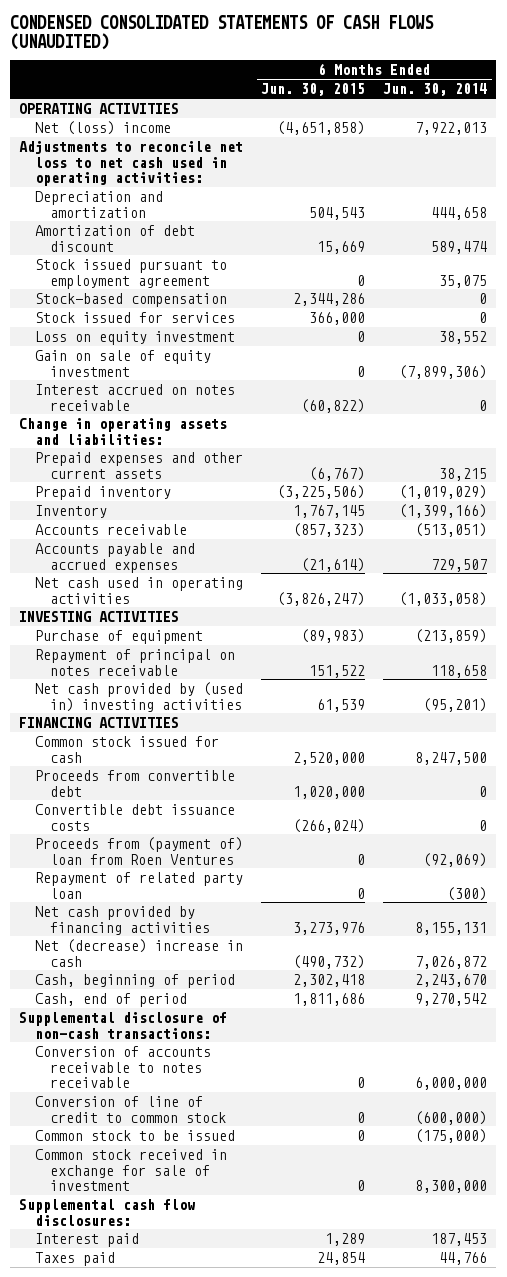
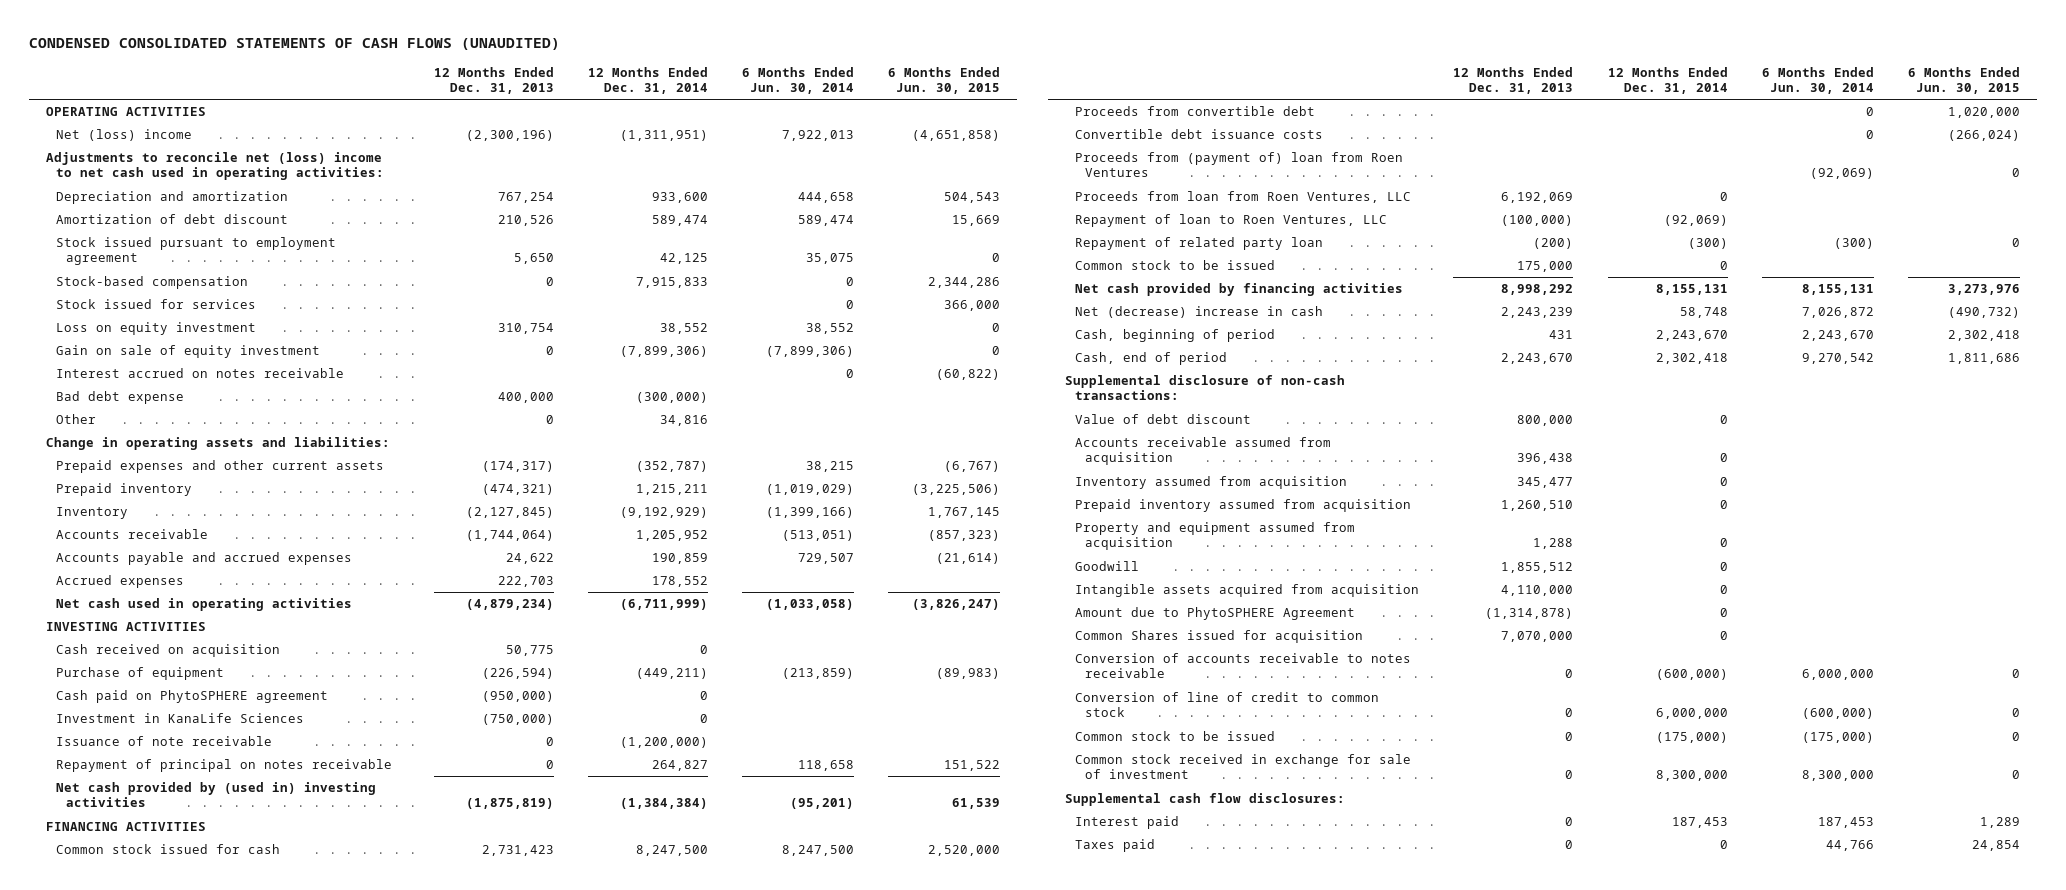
- | 6 Months Ended Jun. 30, 2015 | 6 Months Ended Jun. 30, 2014
+ | 12 Months Ended Dec. 31, 2013 | 12 Months Ended Dec. 31, 2014 | 6 Months Ended Jun. 30, 2014 | 6 Months Ended Jun. 30, 2015
- Adjustments to reconcile net loss to net cash used in operating activities:
+ Adjustments to reconcile net (loss) income to net cash used in operating activities:
+ Bad debt expense | 400,000 | (300,000) | |
+ Other | 0 | 34,816 | |
+ Accrued expenses | 222,703 | 178,552 | |
+ Cash received on acquisition | 50,775 | 0 | |
+ Cash paid on PhytoSPHERE agreement | (950,000) | 0 | |
+ Investment in KanaLife Sciences | (750,000) | 0 | |
+ Issuance of note receivable | 0 | (1,200,000) | |
+ Proceeds from loan from Roen Ventures, LLC | 6,192,069 | 0 | |
+ Repayment of loan to Roen Ventures, LLC | (100,000) | (92,069) | |
+ Common stock to be issued | 175,000 | 0 | |
+ Value of debt discount | 800,000 | 0 | |
+ Accounts receivable assumed from acquisition | 396,438 | 0 | |
+ Inventory assumed from acquisition | 345,477 | 0 | |
+ Prepaid inventory assumed from acquisition | 1,260,510 | 0 | |
+ Property and equipment assumed from acquisition | 1,288 | 0 | |
+ Goodwill | 1,855,512 | 0 | |
+ Intangible assets acquired from acquisition | 4,110,000 | 0 | |
+ Amount due to PhytoSPHERE Agreement | (1,314,878) | 0 | |
+ Common Shares issued for acquisition | 7,070,000 | 0 | |

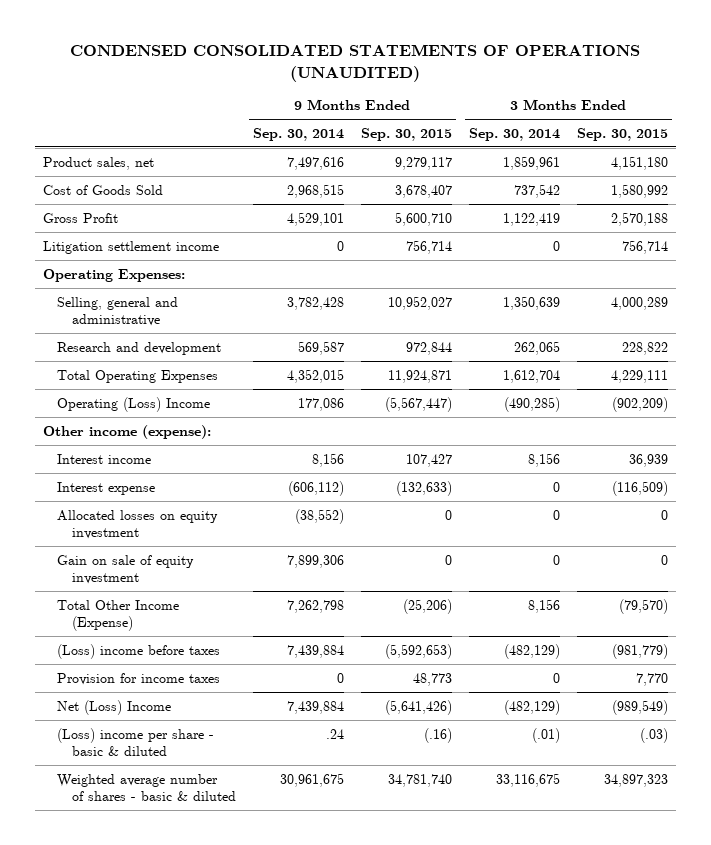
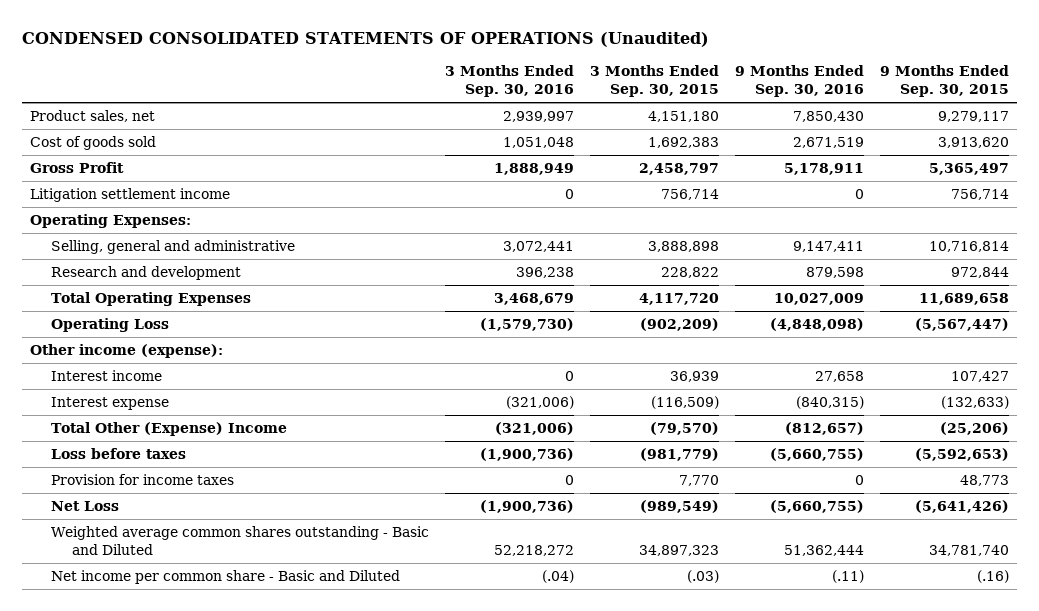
- CONDENSED CONSOLIDATED STATEMENTS OF OPERATIONS (UNAUDITED)
+ CONDENSED CONSOLIDATED STATEMENTS OF OPERATIONS (Unaudited)
- | 9 Months Ended Sep. 30, 2014 | 9 Months Ended Sep. 30, 2015 | 3 Months Ended Sep. 30, 2014 | 3 Months Ended Sep. 30, 2015
+ | 3 Months Ended Sep. 30, 2016 | 3 Months Ended Sep. 30, 2015 | 9 Months Ended Sep. 30, 2016 | 9 Months Ended Sep. 30, 2015
- Cost of Goods Sold | 2,968,515 | 3,678,407 | 737,542 | 1,580,992
- Gross Profit | 4,529,101 | 5,600,710 | 1,122,419 | 2,570,188
+ Cost of goods sold | 1,051,048 | 1,692,383 | 2,671,519 | 3,913,620
+ Gross Profit | 1,888,949 | 2,458,797 | 5,178,911 | 5,365,497
- Selling, general and administrative | 3,782,428 | 10,952,027 | 1,350,639 | 4,000,289
+ Selling, general and administrative | 3,072,441 | 3,888,898 | 9,147,411 | 10,716,814
- Total Operating Expenses | 4,352,015 | 11,924,871 | 1,612,704 | 4,229,111
- Operating (Loss) Income | 177,086 | (5,567,447) | (490,285) | (902,209)
+ Total Operating Expenses | 3,468,679 | 4,117,720 | 10,027,009 | 11,689,658
+ Operating Loss | (1,579,730) | (902,209) | (4,848,098) | (5,567,447)
- Allocated losses on equity investment | (38,552) | 0 | 0 | 0
- Gain on sale of equity investment | 7,899,306 | 0 | 0 | 0
- Total Other Income (Expense) | 7,262,798 | (25,206) | 8,156 | (79,570)
- (Loss) income before taxes | 7,439,884 | (5,592,653) | (482,129) | (981,779)
+ Total Other (Expense) Income | (321,006) | (79,570) | (812,657) | (25,206)
+ Loss before taxes | (1,900,736) | (981,779) | (5,660,755) | (5,592,653)
- Net (Loss) Income | 7,439,884 | (5,641,426) | (482,129) | (989,549)
- (Loss) income per share - basic & diluted | .24 | (.16) | (.01) | (.03)
- Weighted average number of shares - basic & diluted | 30,961,675 | 34,781,740 | 33,116,675 | 34,897,323
+ Net Loss | (1,900,736) | (989,549) | (5,660,755) | (5,641,426)
+ Weighted average common shares outstanding - Basic and Diluted | 52,218,272 | 34,897,323 | 51,362,444 | 34,781,740
+ Net income per common share - Basic and Diluted | (.04) | (.03) | (.11) | (.16)

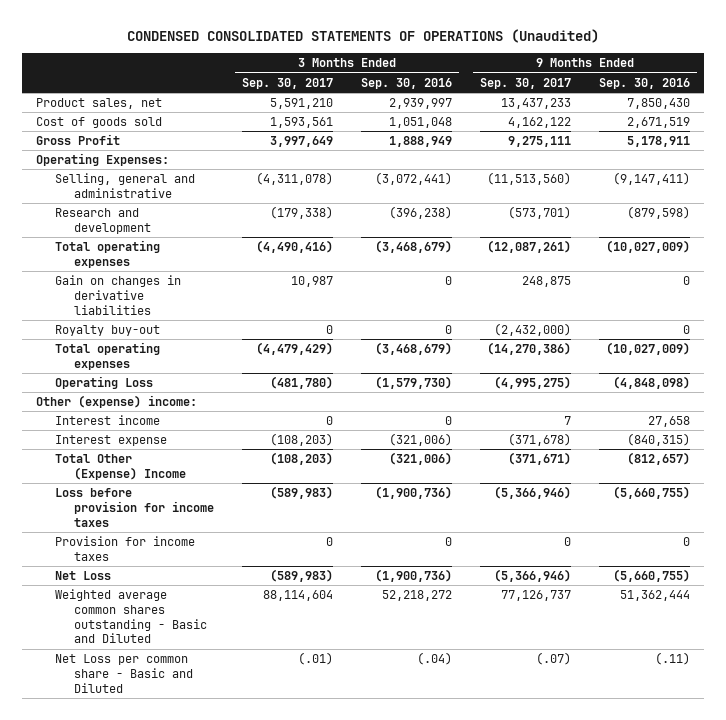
- | 3 Months Ended Sep. 30, 2016 | 3 Months Ended Sep. 30, 2015 | 9 Months Ended Sep. 30, 2016 | 9 Months Ended Sep. 30, 2015
+ | 3 Months Ended Sep. 30, 2017 | 3 Months Ended Sep. 30, 2016 | 9 Months Ended Sep. 30, 2017 | 9 Months Ended Sep. 30, 2016
- Litigation settlement income | 0 | 756,714 | 0 | 756,714
- Selling, general and administrative | 3,072,441 | 3,888,898 | 9,147,411 | 10,716,814
- Research and development | 396,238 | 228,822 | 879,598 | 972,844
- Total Operating Expenses | 3,468,679 | 4,117,720 | 10,027,009 | 11,689,658
+ Selling, general and administrative | (4,311,078) | (3,072,441) | (11,513,560) | (9,147,411)
+ Research and development | (179,338) | (396,238) | (573,701) | (879,598)
+ Total operating expenses | (4,490,416) | (3,468,679) | (12,087,261) | (10,027,009)
+ Gain on changes in derivative liabilities | 10,987 | 0 | 248,875 | 0
+ Royalty buy-out | 0 | 0 | (2,432,000) | 0
+ Total operating expenses | (4,479,429) | (3,468,679) | (14,270,386) | (10,027,009)
- Other income (expense):
+ Other (expense) income:
- Loss before taxes | (1,900,736) | (981,779) | (5,660,755) | (5,592,653)
+ Loss before provision for income taxes | (589,983) | (1,900,736) | (5,366,946) | (5,660,755)
- Net income per common share - Basic and Diluted | (.04) | (.03) | (.11) | (.16)
+ Net Loss per common share - Basic and Diluted | (.01) | (.04) | (.07) | (.11)

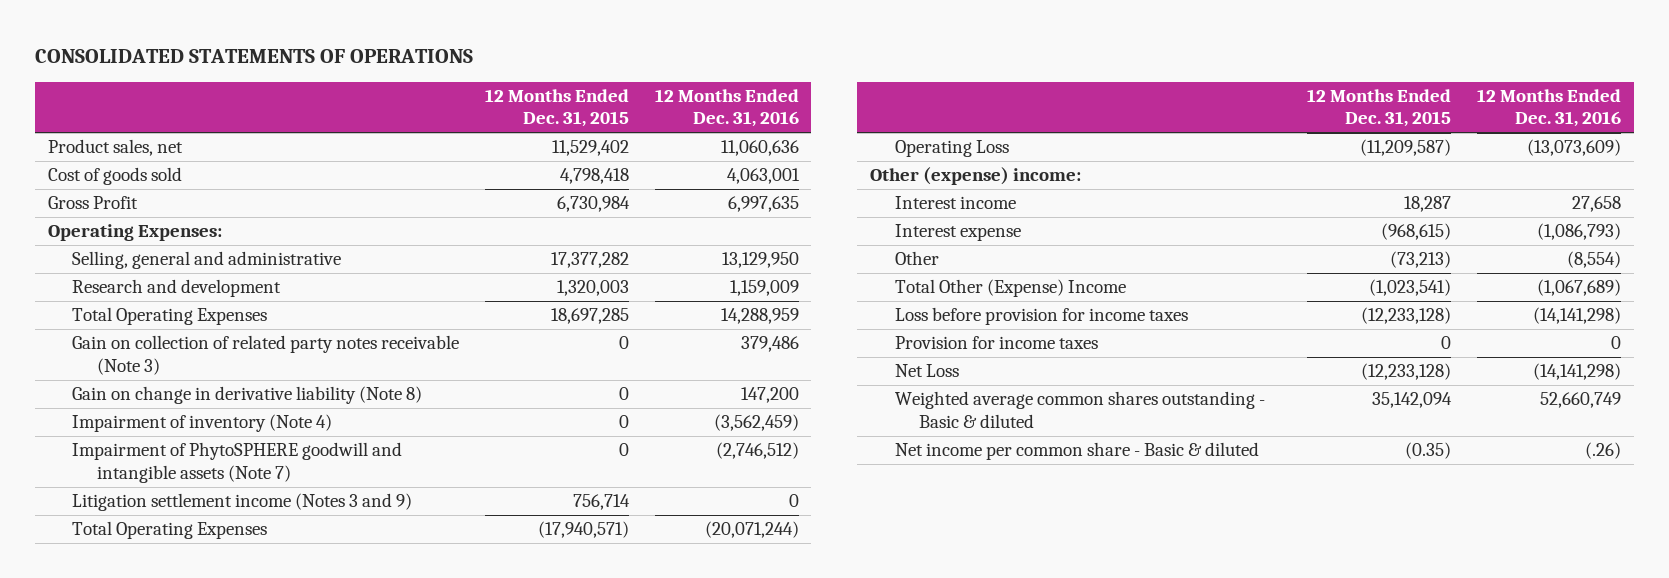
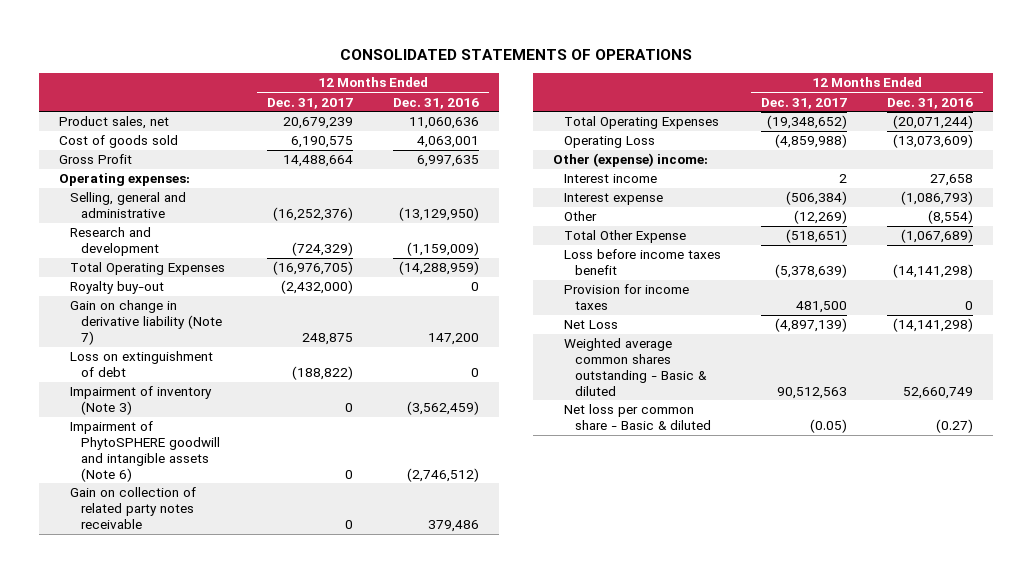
- | 12 Months Ended Dec. 31, 2015 | 12 Months Ended Dec. 31, 2016
+ | 12 Months Ended Dec. 31, 2017 | 12 Months Ended Dec. 31, 2016
- Operating Expenses:
- Selling, general and administrative | 17,377,282 | 13,129,950
- Research and development | 1,320,003 | 1,159,009
- Total Operating Expenses | 18,697,285 | 14,288,959
- Gain on collection of related party notes receivable (Note 3) | 0 | 379,486
- Gain on change in derivative liability (Note 8) | 0 | 147,200
- Impairment of inventory (Note 4) | 0 | (3,562,459)
- Impairment of PhytoSPHERE goodwill and intangible assets (Note 7) | 0 | (2,746,512)
- Litigation settlement income (Notes 3 and 9) | 756,714 | 0
+ Operating expenses:
+ Selling, general and administrative | (16,252,376) | (13,129,950)
+ Research and development | (724,329) | (1,159,009)
+ Total Operating Expenses | (16,976,705) | (14,288,959)
+ Royalty buy-out | (2,432,000) | 0
+ Gain on change in derivative liability (Note 7) | 248,875 | 147,200
+ Loss on extinguishment of debt | (188,822) | 0
+ Impairment of inventory (Note 3) | 0 | (3,562,459)
+ Impairment of PhytoSPHERE goodwill and intangible assets (Note 6) | 0 | (2,746,512)
+ Gain on collection of related party notes receivable | 0 | 379,486
- Total Other (Expense) Income | (1,023,541) | (1,067,689)
- Loss before provision for income taxes | (12,233,128) | (14,141,298)
+ Total Other Expense | (518,651) | (1,067,689)
+ Loss before income taxes benefit | (5,378,639) | (14,141,298)
- Net income per common share - Basic & diluted | (0.35) | (.26)
+ Net loss per common share - Basic & diluted | (0.05) | (0.27)

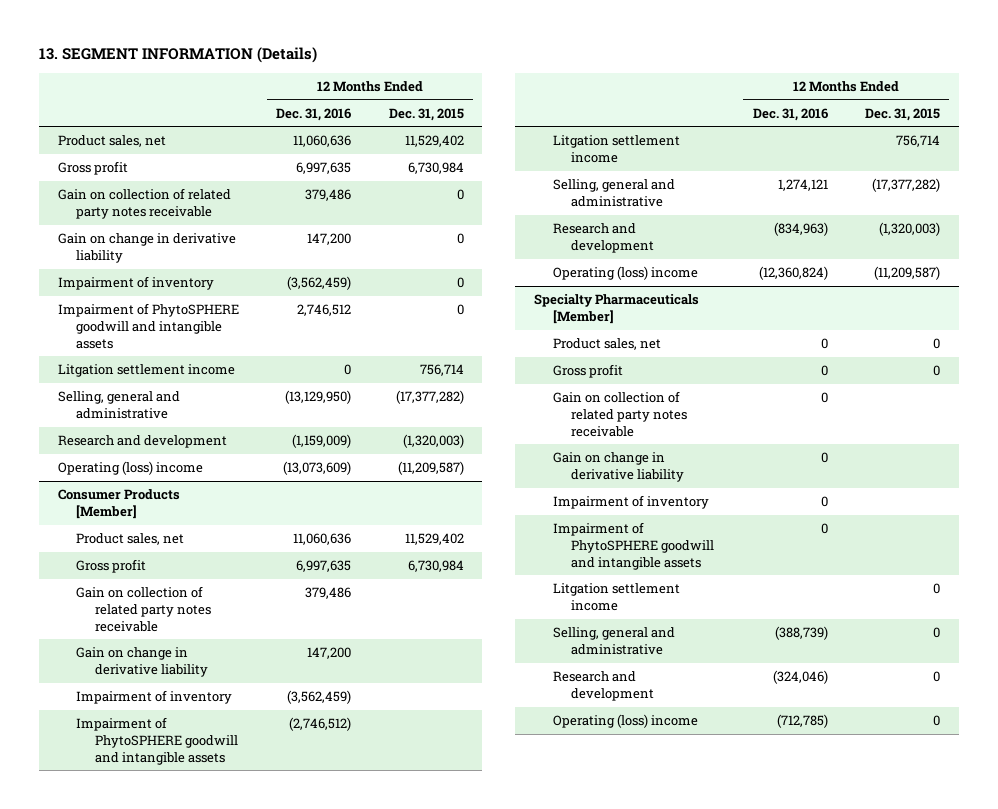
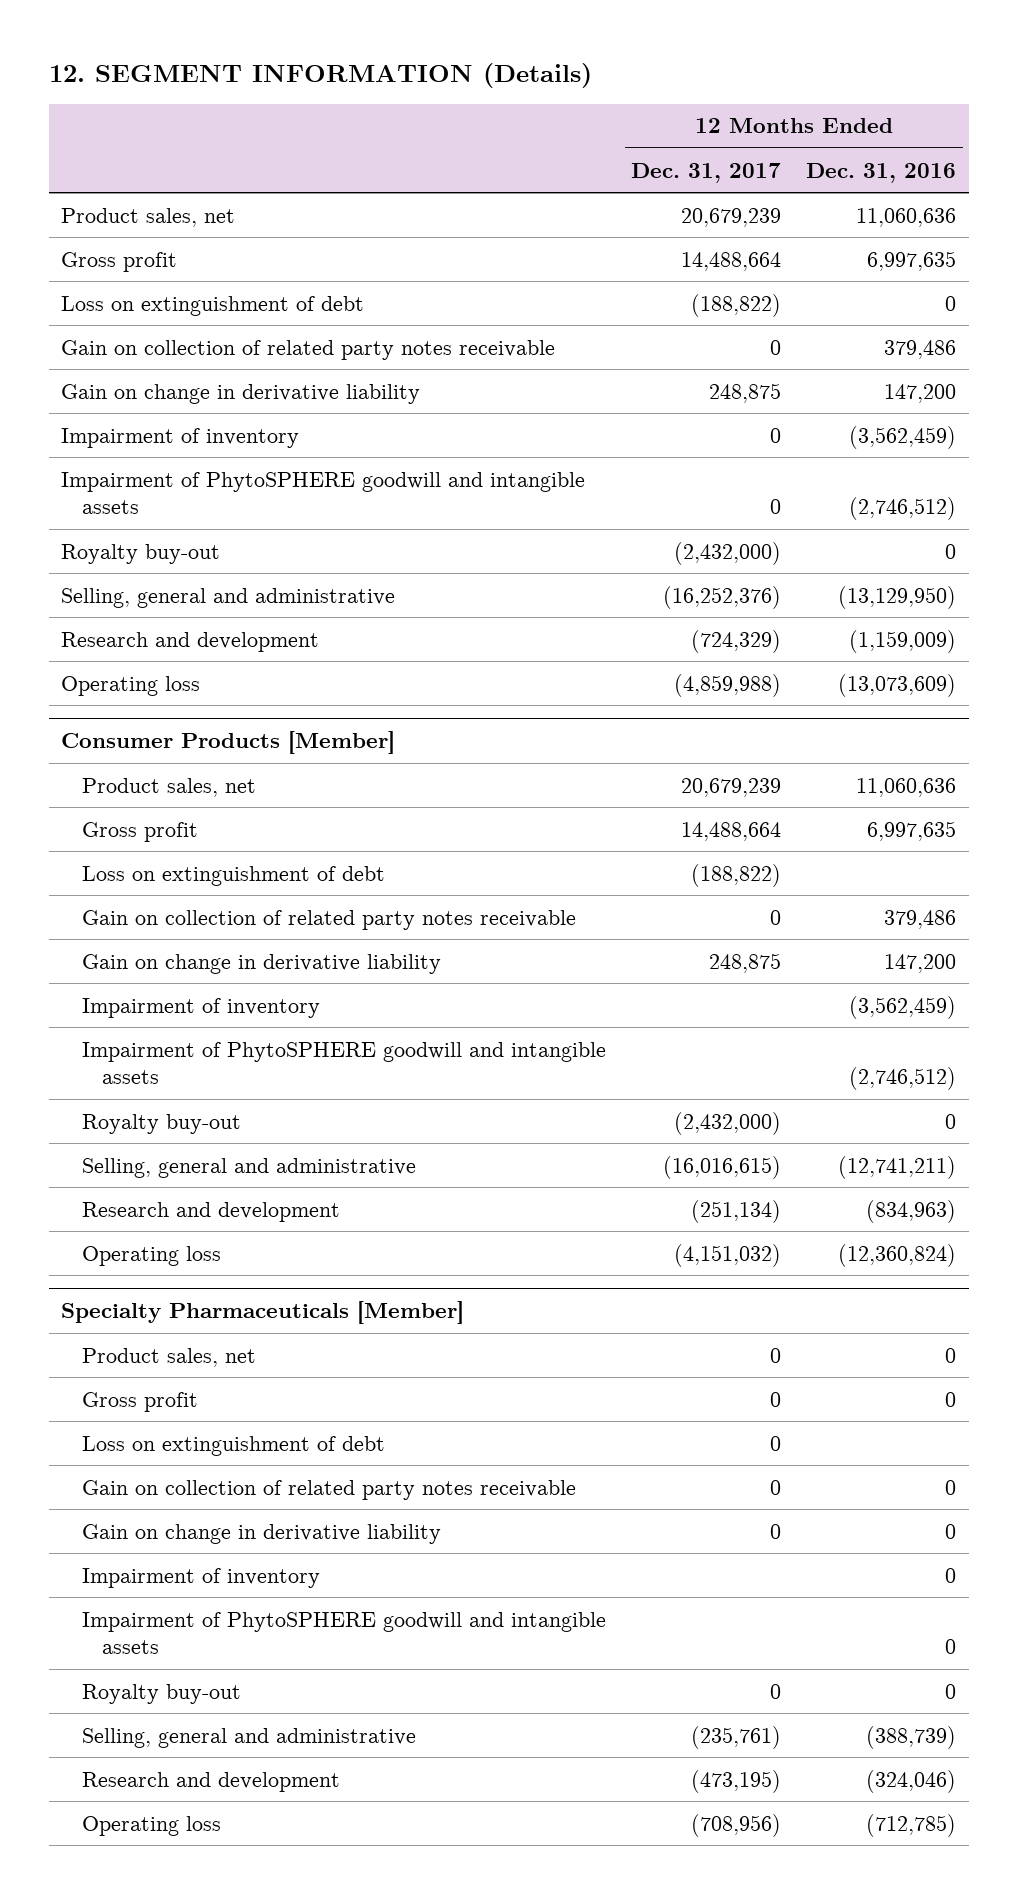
- 13. SEGMENT INFORMATION (Details)
+ 12. SEGMENT INFORMATION (Details)
- | 12 Months Ended Dec. 31, 2016 | 12 Months Ended Dec. 31, 2015
+ | 12 Months Ended Dec. 31, 2017 | 12 Months Ended Dec. 31, 2016
+ Loss on extinguishment of debt | (188,822) | 0
- Impairment of PhytoSPHERE goodwill and intangible assets | 2,746,512 | 0
- Litgation settlement income | 0 | 756,714
+ Impairment of PhytoSPHERE goodwill and intangible assets | 0 | (2,746,512)
+ Royalty buy-out | (2,432,000) | 0
- Operating (loss) income | (13,073,609) | (11,209,587)
+ Operating loss | (4,859,988) | (13,073,609)
@ Consumer Products [Member]
+ Loss on extinguishment of debt | (188,822) |
- Litgation settlement income | | 756,714
- Selling, general and administrative | 1,274,121 | (17,377,282)
+ Royalty buy-out | (2,432,000) | 0
+ Selling, general and administrative | (16,016,615) | (12,741,211)
- Operating (loss) income | (12,360,824) | (11,209,587)
+ Operating loss | (4,151,032) | (12,360,824)
@ Specialty Pharmaceuticals [Member]
+ Loss on extinguishment of debt | 0 |
- Litgation settlement income | | 0
+ Royalty buy-out | 0 | 0
- Operating (loss) income | (712,785) | 0
+ Operating loss | (708,956) | (712,785)

